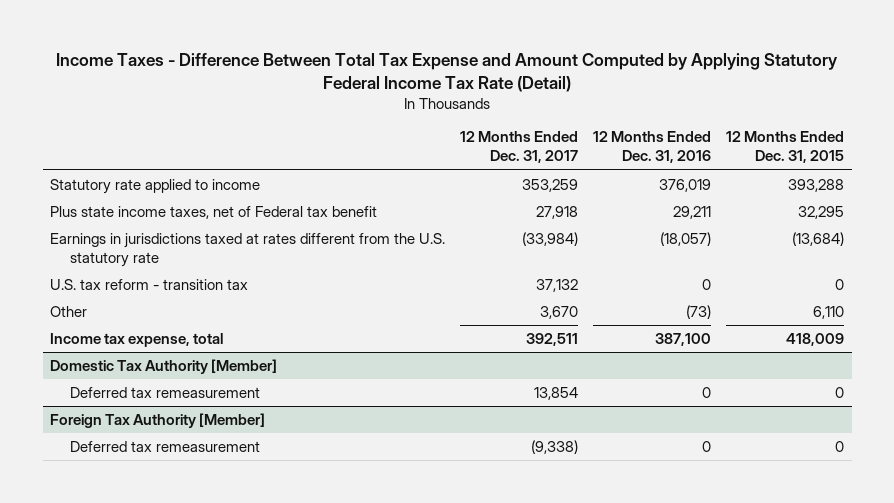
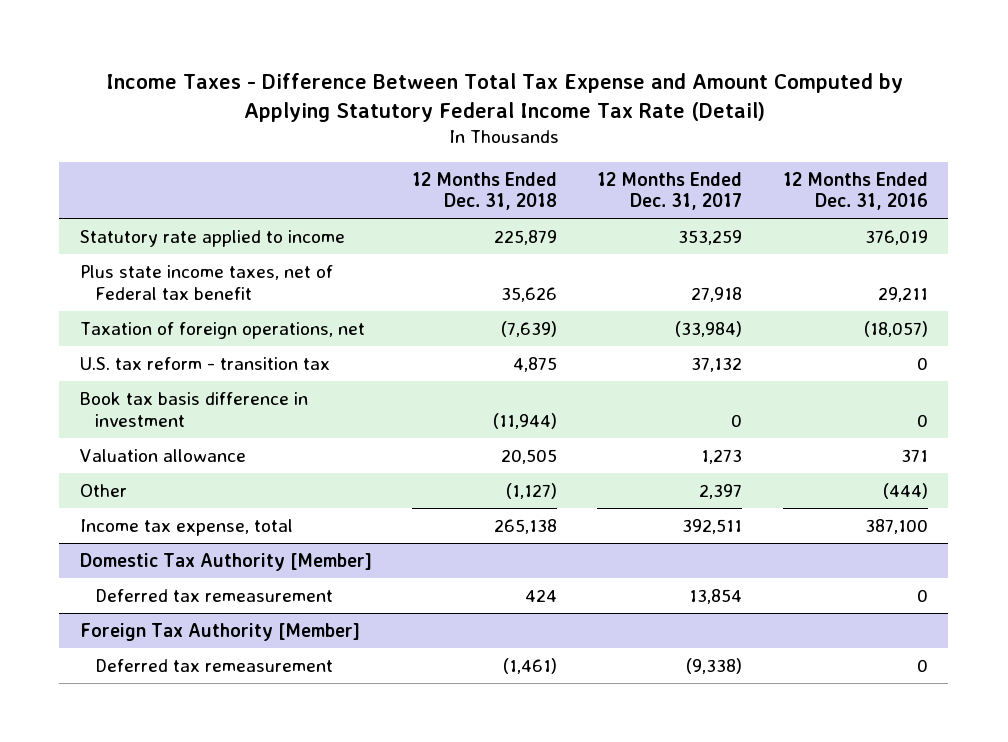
- | 12 Months Ended Dec. 31, 2017 | 12 Months Ended Dec. 31, 2016 | 12 Months Ended Dec. 31, 2015
+ | 12 Months Ended Dec. 31, 2018 | 12 Months Ended Dec. 31, 2017 | 12 Months Ended Dec. 31, 2016
- Earnings in jurisdictions taxed at rates different from the U.S. statutory rate | (33,984) | (18,057) | (13,684)
+ Taxation of foreign operations, net | (7,639) | (33,984) | (18,057)
- Other | 3,670 | (73) | 6,110
+ Book tax basis difference in investment | (11,944) | 0 | 0
+ Valuation allowance | 20,505 | 1,273 | 371
+ Other | (1,127) | 2,397 | (444)

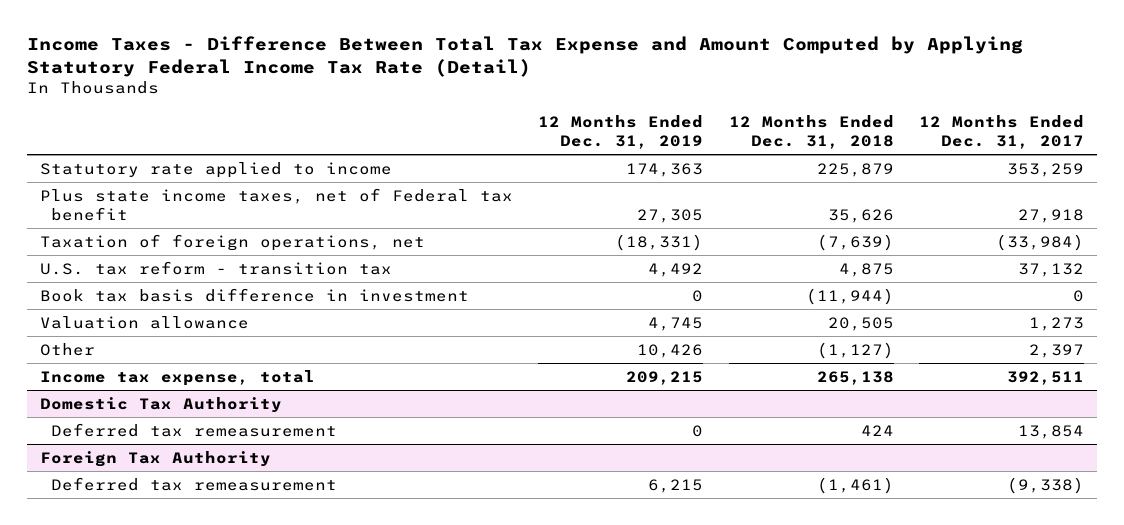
- | 12 Months Ended Dec. 31, 2018 | 12 Months Ended Dec. 31, 2017 | 12 Months Ended Dec. 31, 2016
+ | 12 Months Ended Dec. 31, 2019 | 12 Months Ended Dec. 31, 2018 | 12 Months Ended Dec. 31, 2017
- Domestic Tax Authority [Member]
+ Domestic Tax Authority
- Foreign Tax Authority [Member]
+ Foreign Tax Authority

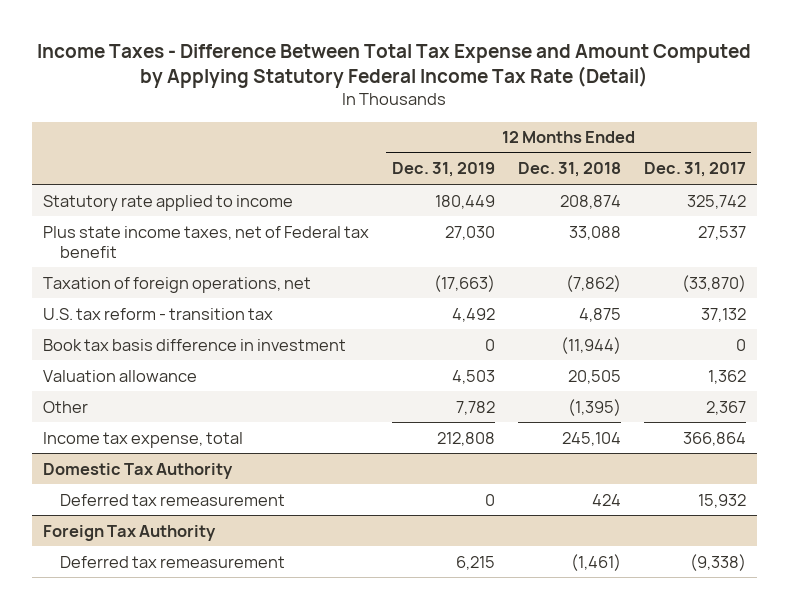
- Statutory rate applied to income | 174,363 | 225,879 | 353,259
- Plus state income taxes, net of Federal tax benefit | 27,305 | 35,626 | 27,918
- Taxation of foreign operations, net | (18,331) | (7,639) | (33,984)
+ Statutory rate applied to income | 180,449 | 208,874 | 325,742
+ Plus state income taxes, net of Federal tax benefit | 27,030 | 33,088 | 27,537
+ Taxation of foreign operations, net | (17,663) | (7,862) | (33,870)
- Valuation allowance | 4,745 | 20,505 | 1,273
- Other | 10,426 | (1,127) | 2,397
- Income tax expense, total | 209,215 | 265,138 | 392,511
+ Valuation allowance | 4,503 | 20,505 | 1,362
+ Other | 7,782 | (1,395) | 2,367
+ Income tax expense, total | 212,808 | 245,104 | 366,864
@ Domestic Tax Authority
- Deferred tax remeasurement | 0 | 424 | 13,854
+ Deferred tax remeasurement | 0 | 424 | 15,932

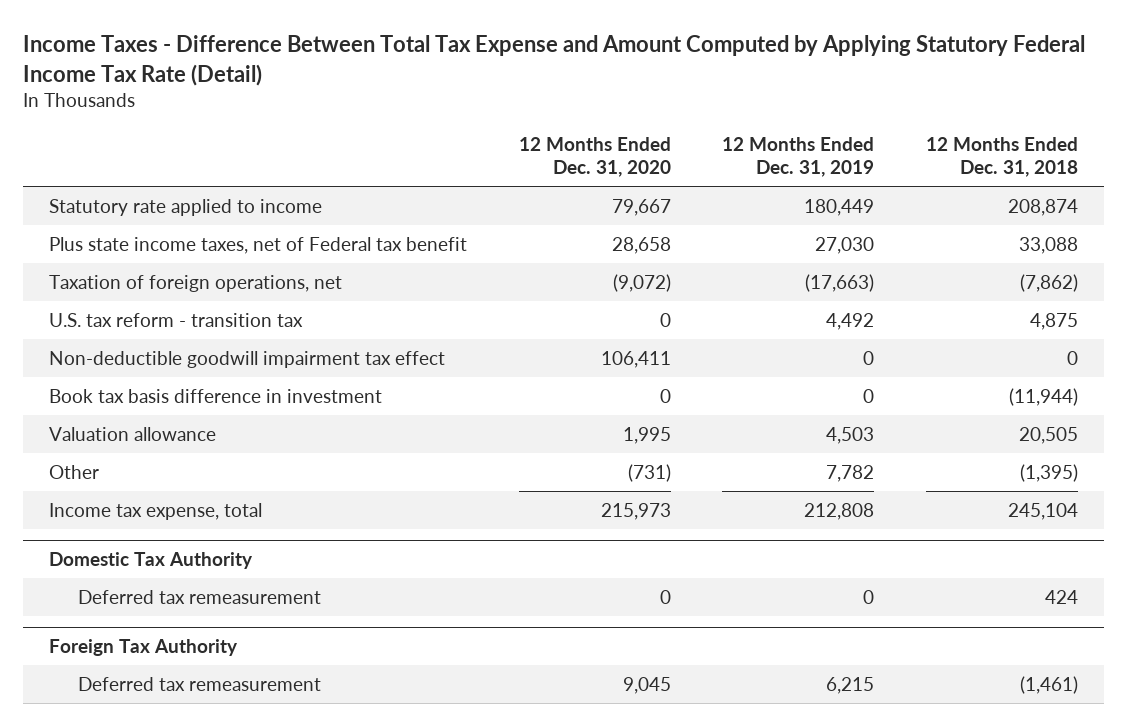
- | 12 Months Ended Dec. 31, 2019 | 12 Months Ended Dec. 31, 2018 | 12 Months Ended Dec. 31, 2017
+ | 12 Months Ended Dec. 31, 2020 | 12 Months Ended Dec. 31, 2019 | 12 Months Ended Dec. 31, 2018
+ Non-deductible goodwill impairment tax effect | 106,411 | 0 | 0

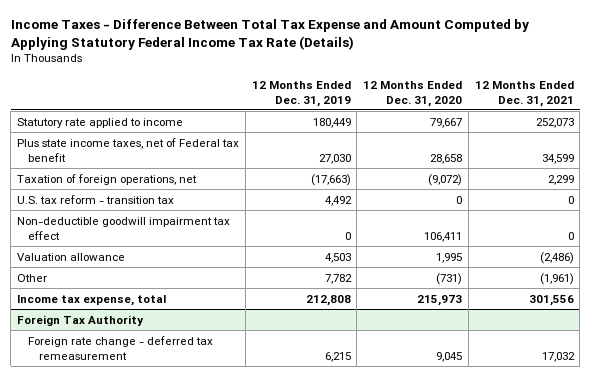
- Income Taxes - Difference Between Total Tax Expense and Amount Computed by Applying Statutory Federal Income Tax Rate (Detail)
+ Income Taxes - Difference Between Total Tax Expense and Amount Computed by Applying Statutory Federal Income Tax Rate (Details)
- | 12 Months Ended Dec. 31, 2020 | 12 Months Ended Dec. 31, 2019 | 12 Months Ended Dec. 31, 2018
+ | 12 Months Ended Dec. 31, 2019 | 12 Months Ended Dec. 31, 2020 | 12 Months Ended Dec. 31, 2021
- Book tax basis difference in investment | 0 | 0 | (11,944)
- Domestic Tax Authority
- Deferred tax remeasurement | 0 | 0 | 424
@ Foreign Tax Authority
- Deferred tax remeasurement | 9,045 | 6,215 | (1,461)
+ Foreign rate change - deferred tax remeasurement | 6,215 | 9,045 | 17,032

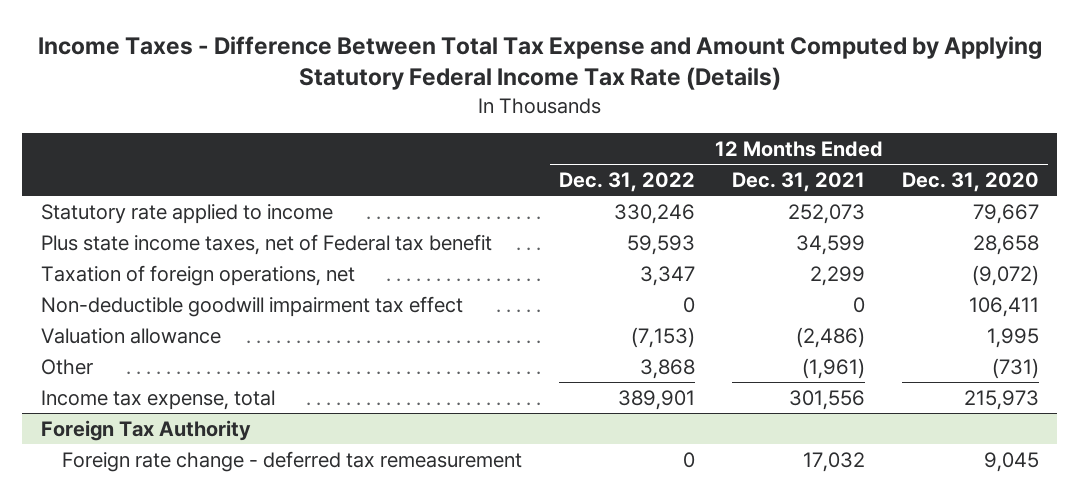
- | 12 Months Ended Dec. 31, 2019 | 12 Months Ended Dec. 31, 2020 | 12 Months Ended Dec. 31, 2021
+ | 12 Months Ended Dec. 31, 2022 | 12 Months Ended Dec. 31, 2021 | 12 Months Ended Dec. 31, 2020
- U.S. tax reform - transition tax | 4,492 | 0 | 0

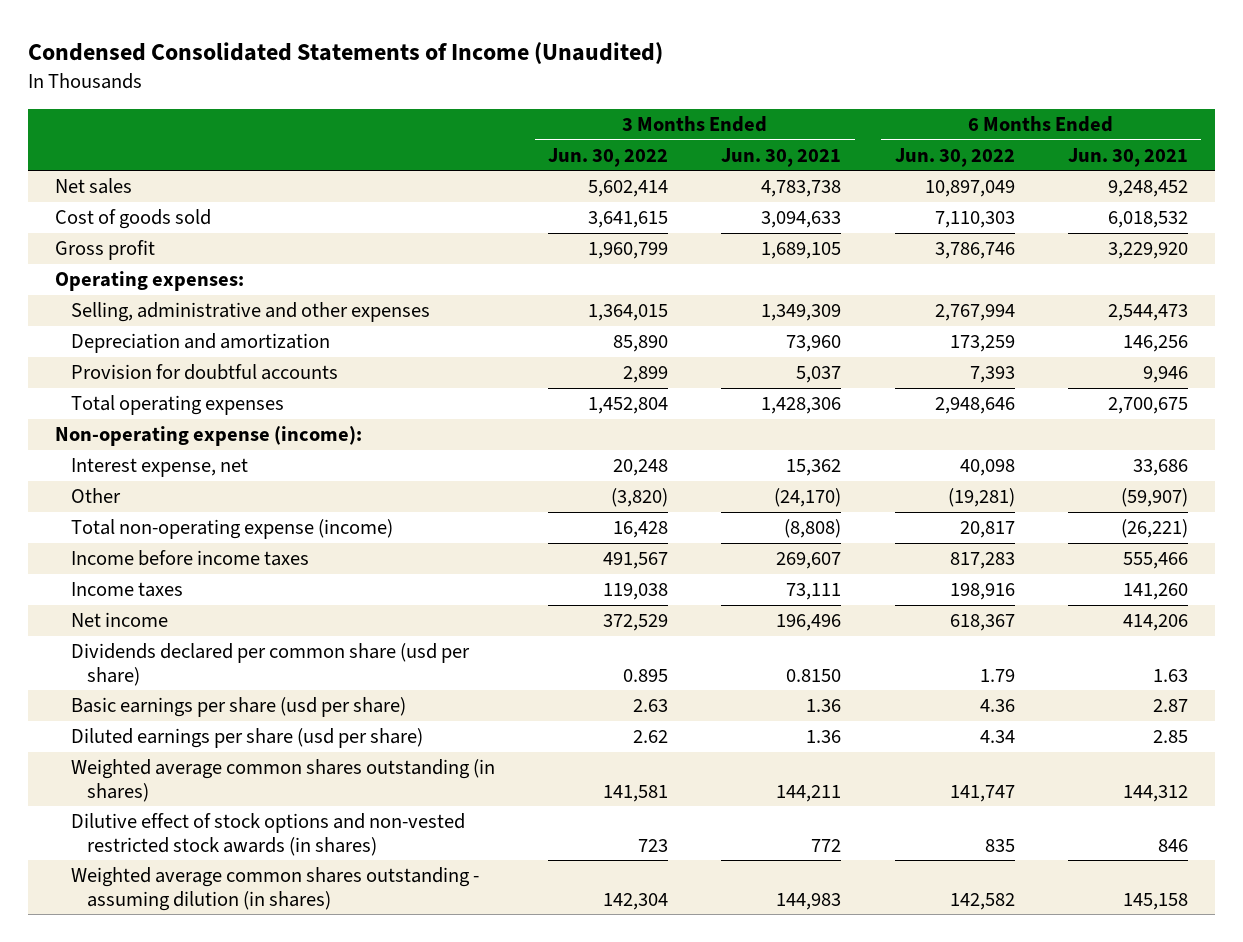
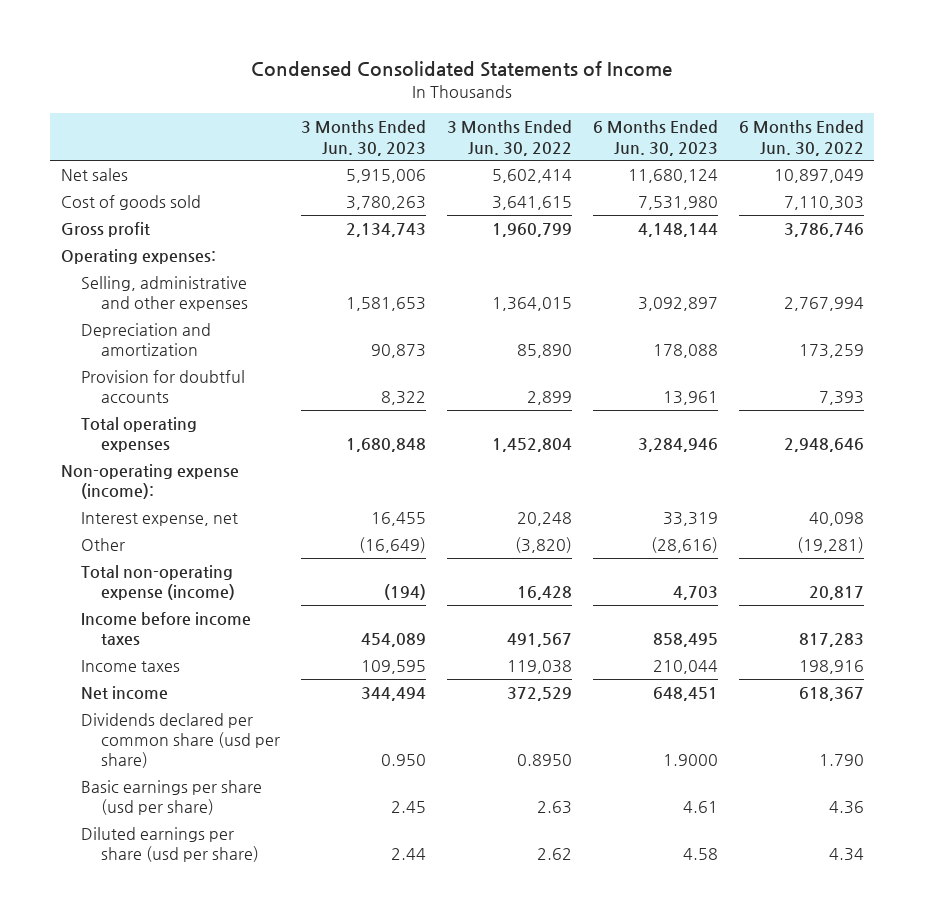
- Condensed Consolidated Statements of Income (Unaudited)
+ Condensed Consolidated Statements of Income
- | 3 Months Ended Jun. 30, 2022 | 3 Months Ended Jun. 30, 2021 | 6 Months Ended Jun. 30, 2022 | 6 Months Ended Jun. 30, 2021
+ | 3 Months Ended Jun. 30, 2023 | 3 Months Ended Jun. 30, 2022 | 6 Months Ended Jun. 30, 2023 | 6 Months Ended Jun. 30, 2022
- Dividends declared per common share (usd per share) | 0.895 | 0.8150 | 1.79 | 1.63
+ Dividends declared per common share (usd per share) | 0.950 | 0.8950 | 1.9000 | 1.790
- Weighted average common shares outstanding (in shares) | 141,581 | 144,211 | 141,747 | 144,312
- Dilutive effect of stock options and non-vested restricted stock awards (in shares) | 723 | 772 | 835 | 846
- Weighted average common shares outstanding - assuming dilution (in shares) | 142,304 | 144,983 | 142,582 | 145,158

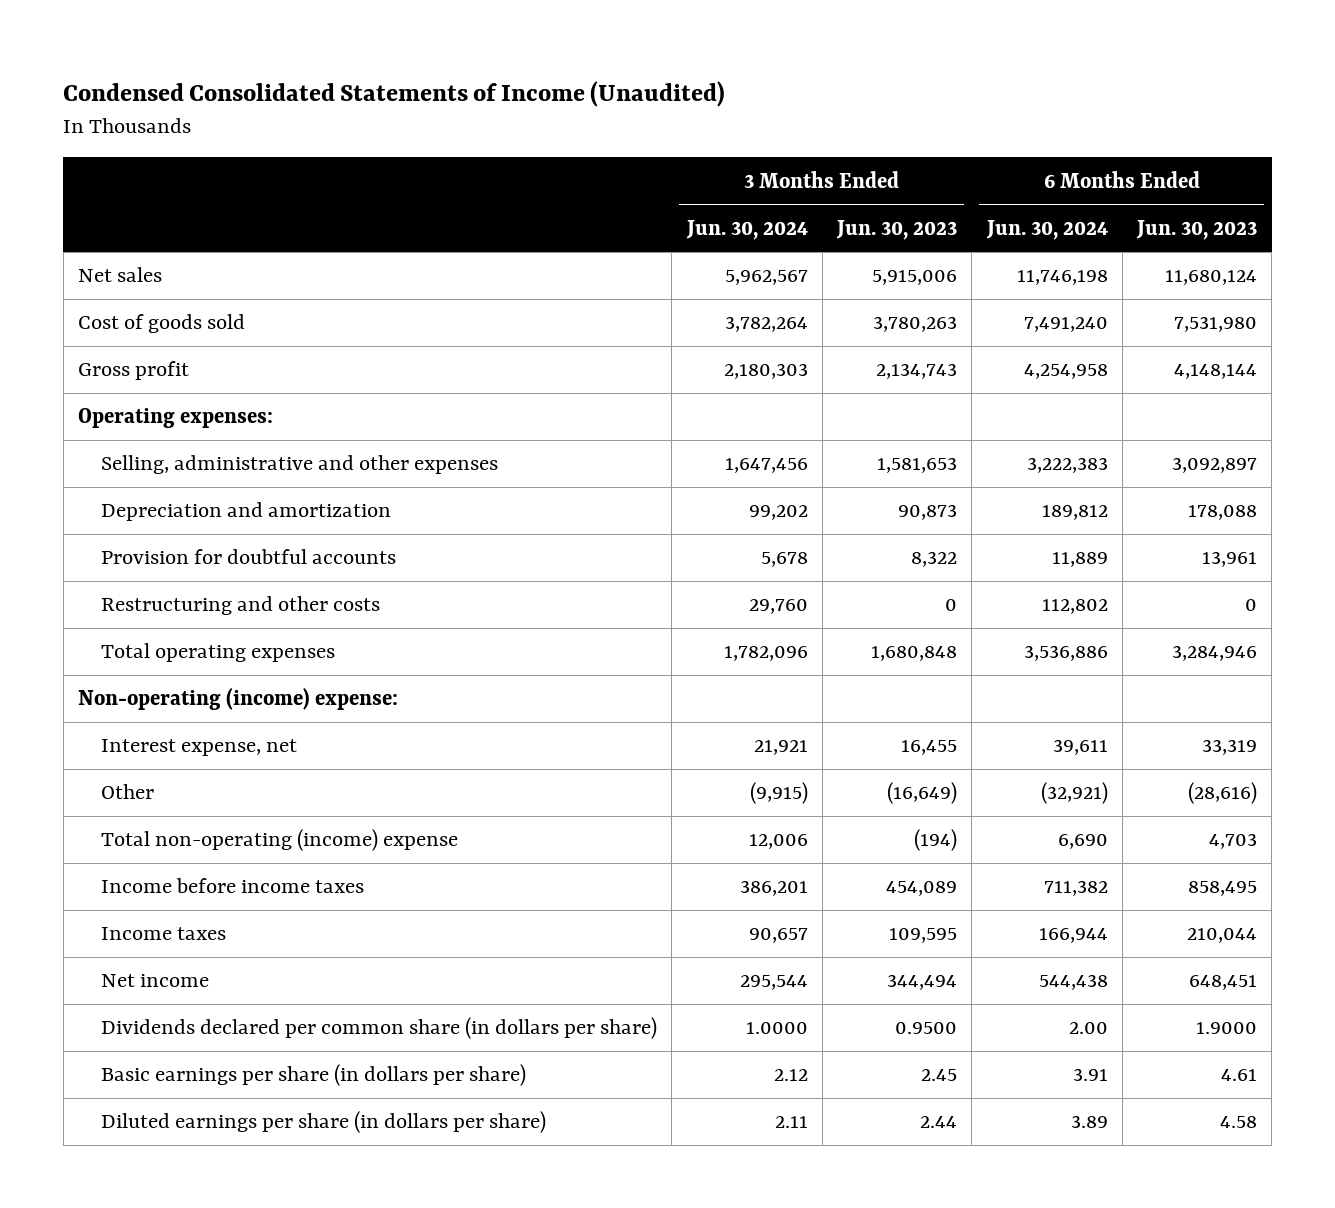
- Condensed Consolidated Statements of Income
+ Condensed Consolidated Statements of Income (Unaudited)
- | 3 Months Ended Jun. 30, 2023 | 3 Months Ended Jun. 30, 2022 | 6 Months Ended Jun. 30, 2023 | 6 Months Ended Jun. 30, 2022
+ | 3 Months Ended Jun. 30, 2024 | 3 Months Ended Jun. 30, 2023 | 6 Months Ended Jun. 30, 2024 | 6 Months Ended Jun. 30, 2023
+ Restructuring and other costs | 29,760 | 0 | 112,802 | 0
- Non-operating expense (income):
+ Non-operating (income) expense:
- Total non-operating expense (income) | (194) | 16,428 | 4,703 | 20,817
+ Total non-operating (income) expense | 12,006 | (194) | 6,690 | 4,703
- Dividends declared per common share (usd per share) | 0.950 | 0.8950 | 1.9000 | 1.790
- Basic earnings per share (usd per share) | 2.45 | 2.63 | 4.61 | 4.36
- Diluted earnings per share (usd per share) | 2.44 | 2.62 | 4.58 | 4.34
+ Dividends declared per common share (in dollars per share) | 1.0000 | 0.9500 | 2.00 | 1.9000
+ Basic earnings per share (in dollars per share) | 2.12 | 2.45 | 3.91 | 4.61
+ Diluted earnings per share (in dollars per share) | 2.11 | 2.44 | 3.89 | 4.58

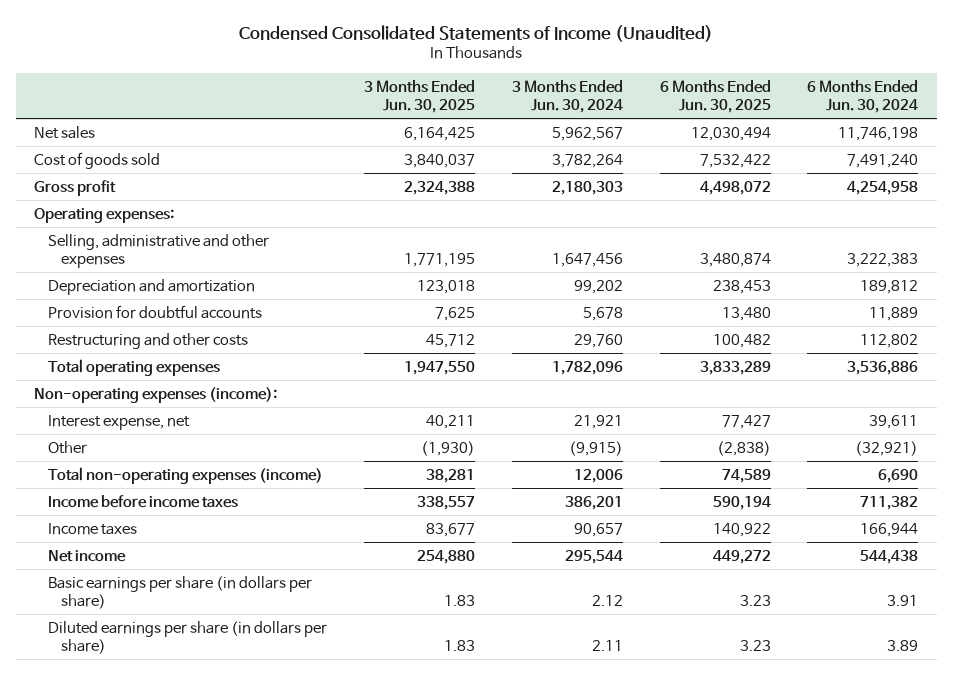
- | 3 Months Ended Jun. 30, 2024 | 3 Months Ended Jun. 30, 2023 | 6 Months Ended Jun. 30, 2024 | 6 Months Ended Jun. 30, 2023
+ | 3 Months Ended Jun. 30, 2025 | 3 Months Ended Jun. 30, 2024 | 6 Months Ended Jun. 30, 2025 | 6 Months Ended Jun. 30, 2024
- Non-operating (income) expense:
+ Non-operating expenses (income):
- Total non-operating (income) expense | 12,006 | (194) | 6,690 | 4,703
+ Total non-operating expenses (income) | 38,281 | 12,006 | 74,589 | 6,690
- Dividends declared per common share (in dollars per share) | 1.0000 | 0.9500 | 2.00 | 1.9000

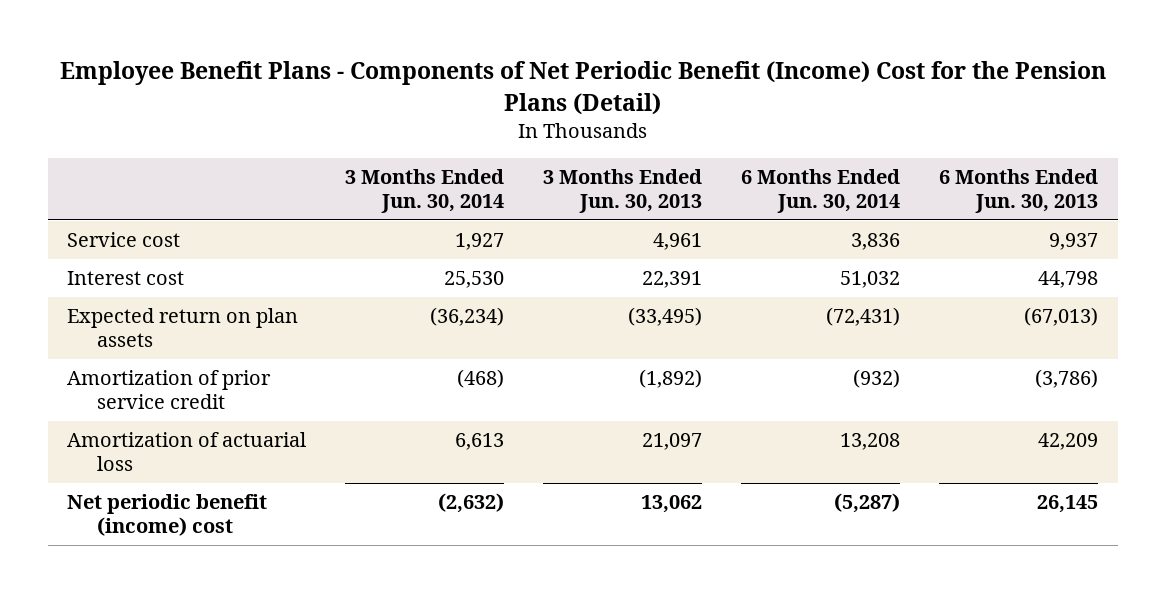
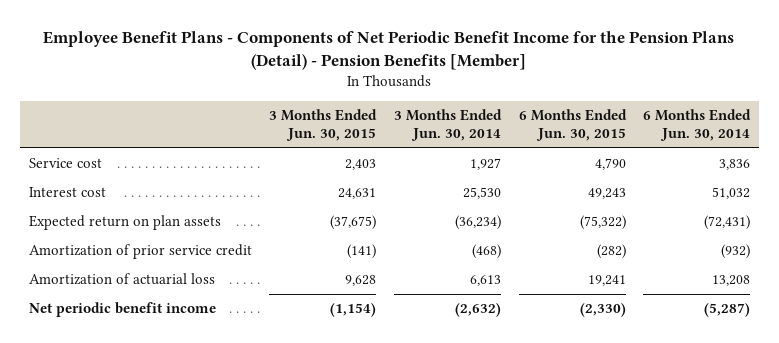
- Employee Benefit Plans - Components of Net Periodic Benefit (Income) Cost for the Pension Plans (Detail)
+ Employee Benefit Plans - Components of Net Periodic Benefit Income for the Pension Plans (Detail) - Pension Benefits [Member]
- | 3 Months Ended Jun. 30, 2014 | 3 Months Ended Jun. 30, 2013 | 6 Months Ended Jun. 30, 2014 | 6 Months Ended Jun. 30, 2013
+ | 3 Months Ended Jun. 30, 2015 | 3 Months Ended Jun. 30, 2014 | 6 Months Ended Jun. 30, 2015 | 6 Months Ended Jun. 30, 2014
- Net periodic benefit (income) cost | (2,632) | 13,062 | (5,287) | 26,145
+ Net periodic benefit income | (1,154) | (2,632) | (2,330) | (5,287)

